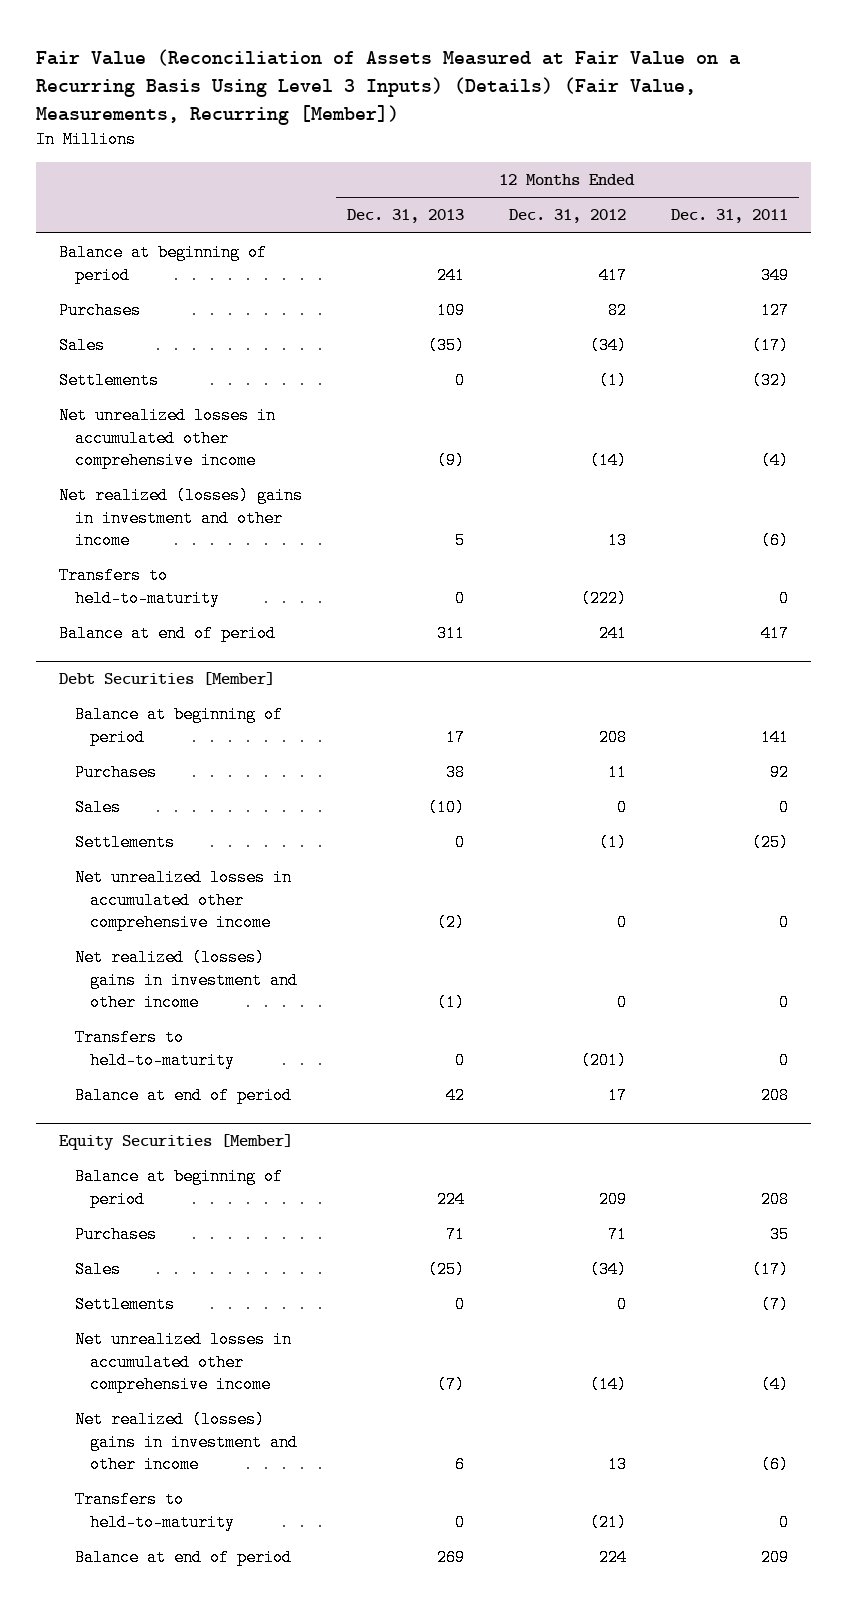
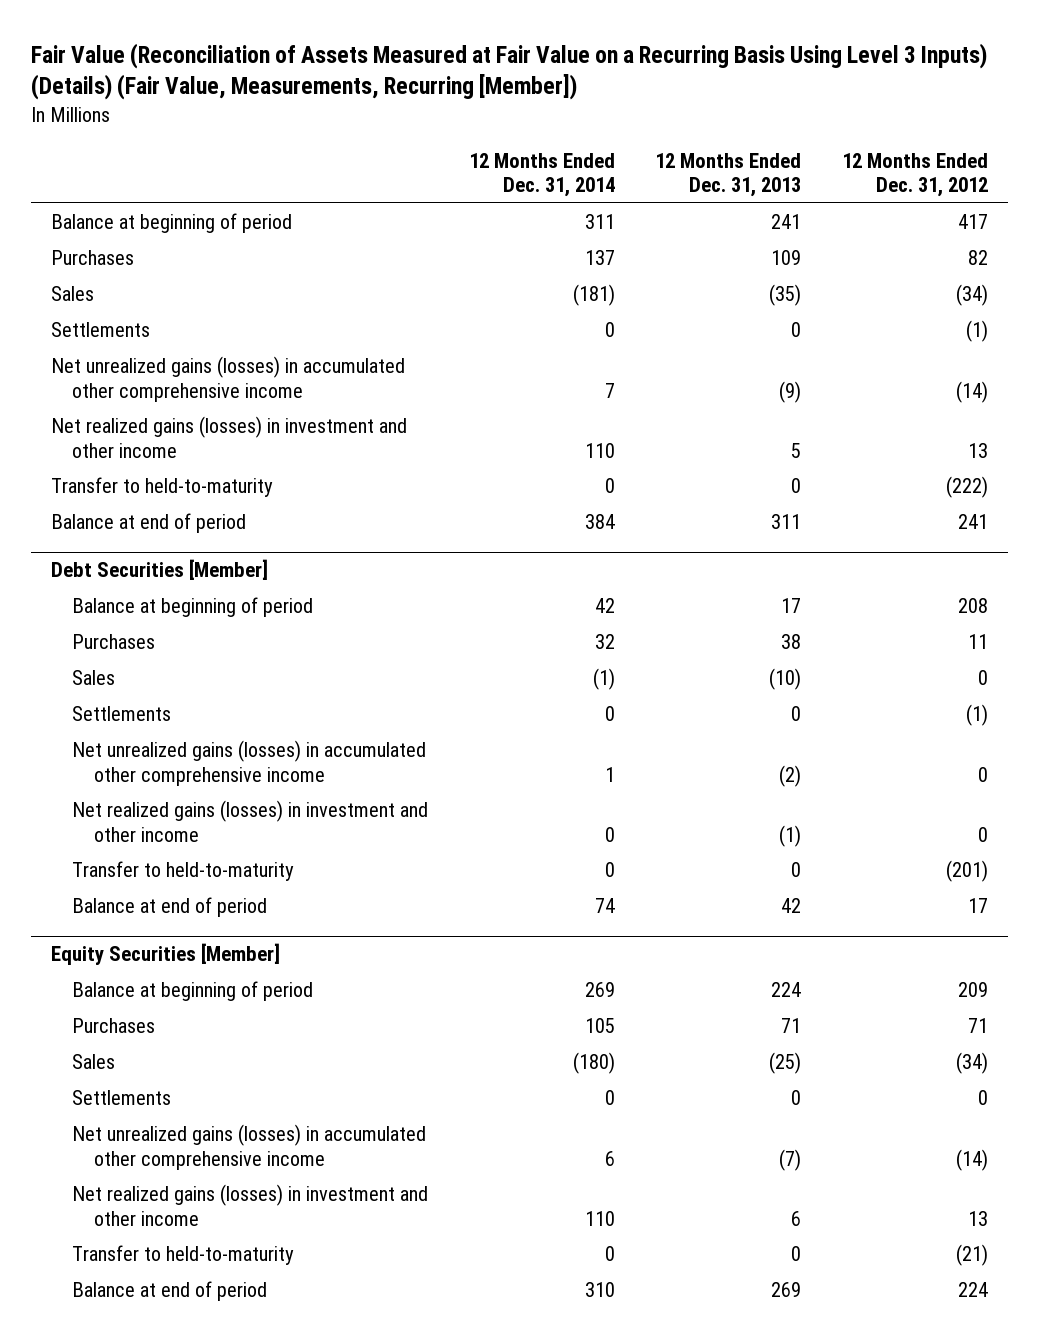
- | 12 Months Ended Dec. 31, 2013 | 12 Months Ended Dec. 31, 2012 | 12 Months Ended Dec. 31, 2011
+ | 12 Months Ended Dec. 31, 2014 | 12 Months Ended Dec. 31, 2013 | 12 Months Ended Dec. 31, 2012
- Net unrealized losses in accumulated other comprehensive income | (9) | (14) | (4)
- Net realized (losses) gains in investment and other income | 5 | 13 | (6)
- Transfers to held-to-maturity | 0 | (222) | 0
+ Net unrealized gains (losses) in accumulated other comprehensive income | 7 | (9) | (14)
+ Net realized gains (losses) in investment and other income | 110 | 5 | 13
+ Transfer to held-to-maturity | 0 | 0 | (222)
@ Debt Securities [Member]
- Net unrealized losses in accumulated other comprehensive income | (2) | 0 | 0
- Net realized (losses) gains in investment and other income | (1) | 0 | 0
- Transfers to held-to-maturity | 0 | (201) | 0
+ Net unrealized gains (losses) in accumulated other comprehensive income | 1 | (2) | 0
+ Net realized gains (losses) in investment and other income | 0 | (1) | 0
+ Transfer to held-to-maturity | 0 | 0 | (201)
@ Equity Securities [Member]
- Net unrealized losses in accumulated other comprehensive income | (7) | (14) | (4)
- Net realized (losses) gains in investment and other income | 6 | 13 | (6)
- Transfers to held-to-maturity | 0 | (21) | 0
+ Net unrealized gains (losses) in accumulated other comprehensive income | 6 | (7) | (14)
+ Net realized gains (losses) in investment and other income | 110 | 6 | 13
+ Transfer to held-to-maturity | 0 | 0 | (21)

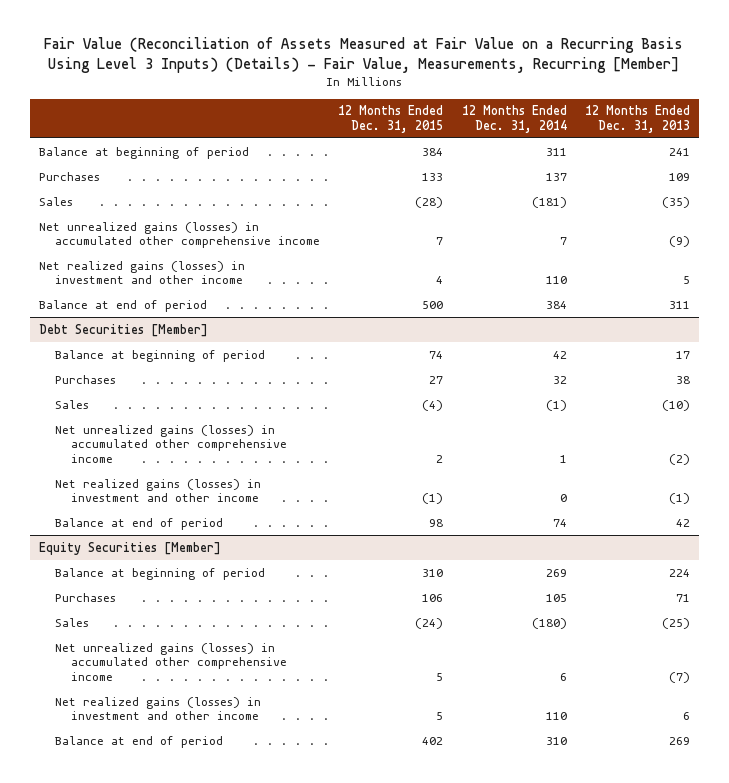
- Fair Value (Reconciliation of Assets Measured at Fair Value on a Recurring Basis Using Level 3 Inputs) (Details) (Fair Value, Measurements, Recurring [Member])
+ Fair Value (Reconciliation of Assets Measured at Fair Value on a Recurring Basis Using Level 3 Inputs) (Details) - Fair Value, Measurements, Recurring [Member]
- | 12 Months Ended Dec. 31, 2014 | 12 Months Ended Dec. 31, 2013 | 12 Months Ended Dec. 31, 2012
+ | 12 Months Ended Dec. 31, 2015 | 12 Months Ended Dec. 31, 2014 | 12 Months Ended Dec. 31, 2013
- Settlements | 0 | 0 | (1)
- Transfer to held-to-maturity | 0 | 0 | (222)
@ Debt Securities [Member]
- Settlements | 0 | 0 | (1)
- Transfer to held-to-maturity | 0 | 0 | (201)
@ Equity Securities [Member]
- Settlements | 0 | 0 | 0
- Transfer to held-to-maturity | 0 | 0 | (21)

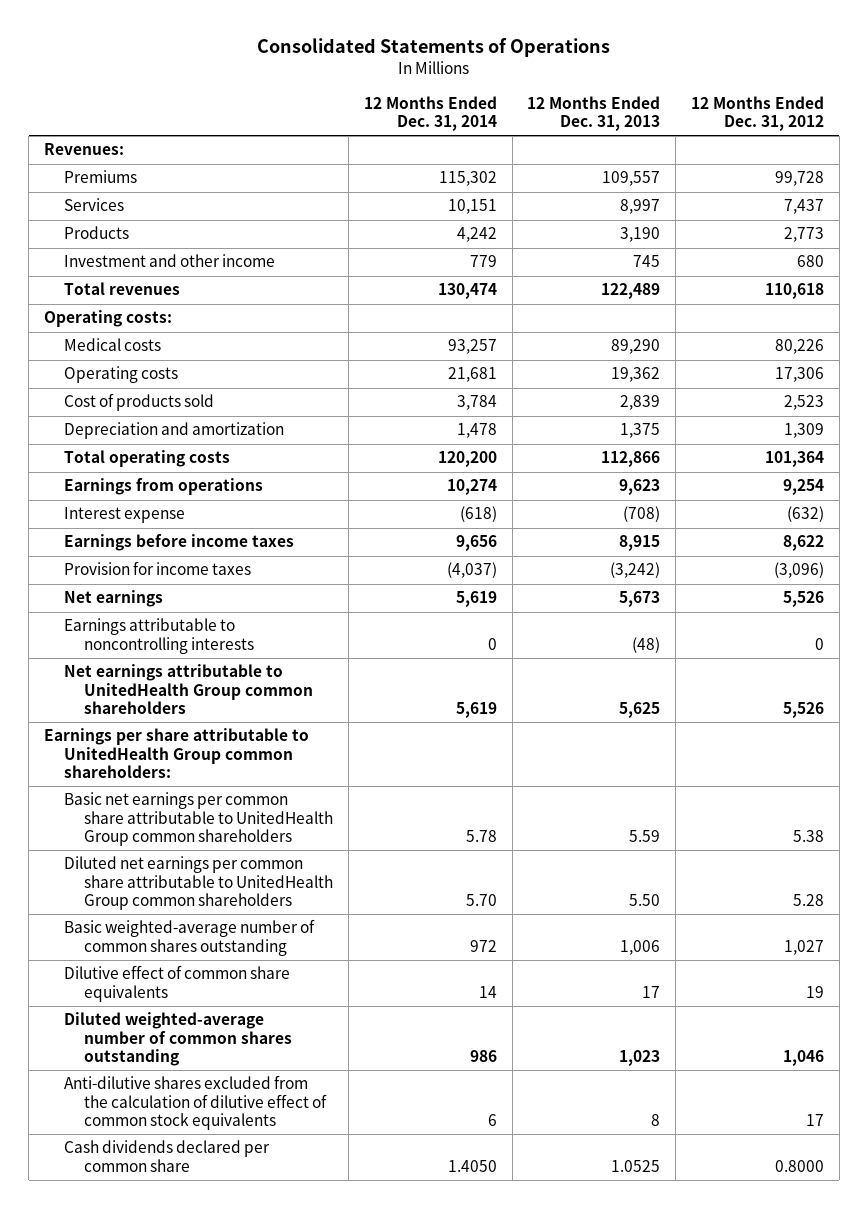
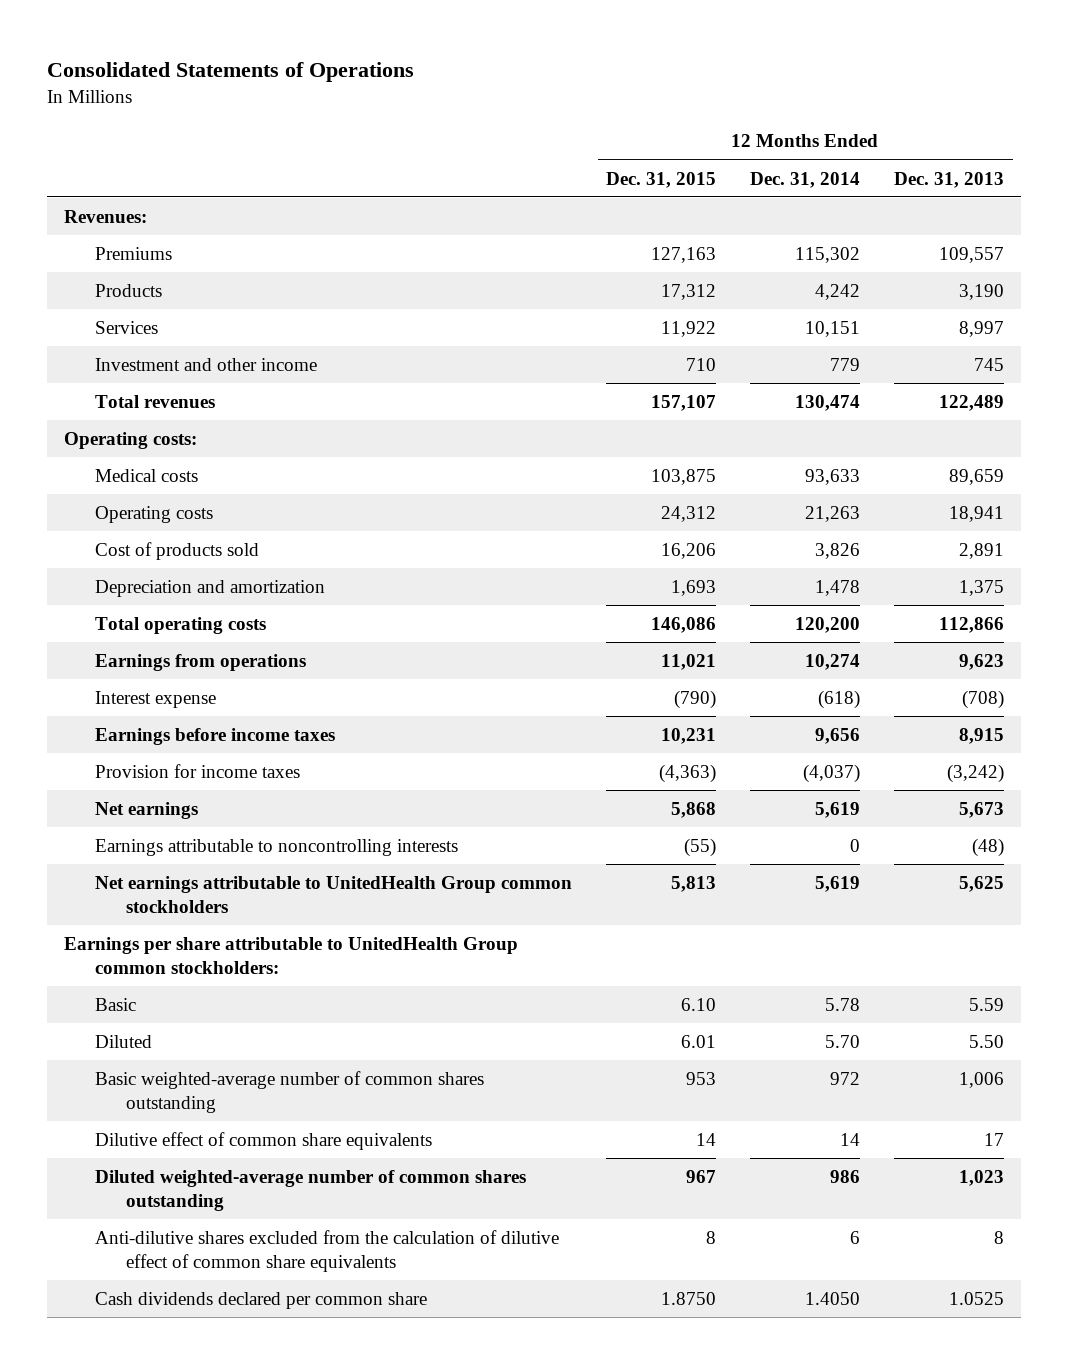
- | 12 Months Ended Dec. 31, 2014 | 12 Months Ended Dec. 31, 2013 | 12 Months Ended Dec. 31, 2012
+ | 12 Months Ended Dec. 31, 2015 | 12 Months Ended Dec. 31, 2014 | 12 Months Ended Dec. 31, 2013
moved down: Services | 11,922 | 10,151 | 8,997
- Medical costs | 93,257 | 89,290 | 80,226
- Operating costs | 21,681 | 19,362 | 17,306
- Cost of products sold | 3,784 | 2,839 | 2,523
+ Medical costs | 103,875 | 93,633 | 89,659
+ Operating costs | 24,312 | 21,263 | 18,941
+ Cost of products sold | 16,206 | 3,826 | 2,891
- Net earnings attributable to UnitedHealth Group common shareholders | 5,619 | 5,625 | 5,526
- Earnings per share attributable to UnitedHealth Group common shareholders:
- Basic net earnings per common share attributable to UnitedHealth Group common shareholders | 5.78 | 5.59 | 5.38
- Diluted net earnings per common share attributable to UnitedHealth Group common shareholders | 5.70 | 5.50 | 5.28
+ Net earnings attributable to UnitedHealth Group common stockholders | 5,813 | 5,619 | 5,625
+ Earnings per share attributable to UnitedHealth Group common stockholders:
+ Basic | 6.10 | 5.78 | 5.59
+ Diluted | 6.01 | 5.70 | 5.50
- Anti-dilutive shares excluded from the calculation of dilutive effect of common stock equivalents | 6 | 8 | 17
+ Anti-dilutive shares excluded from the calculation of dilutive effect of common share equivalents | 8 | 6 | 8

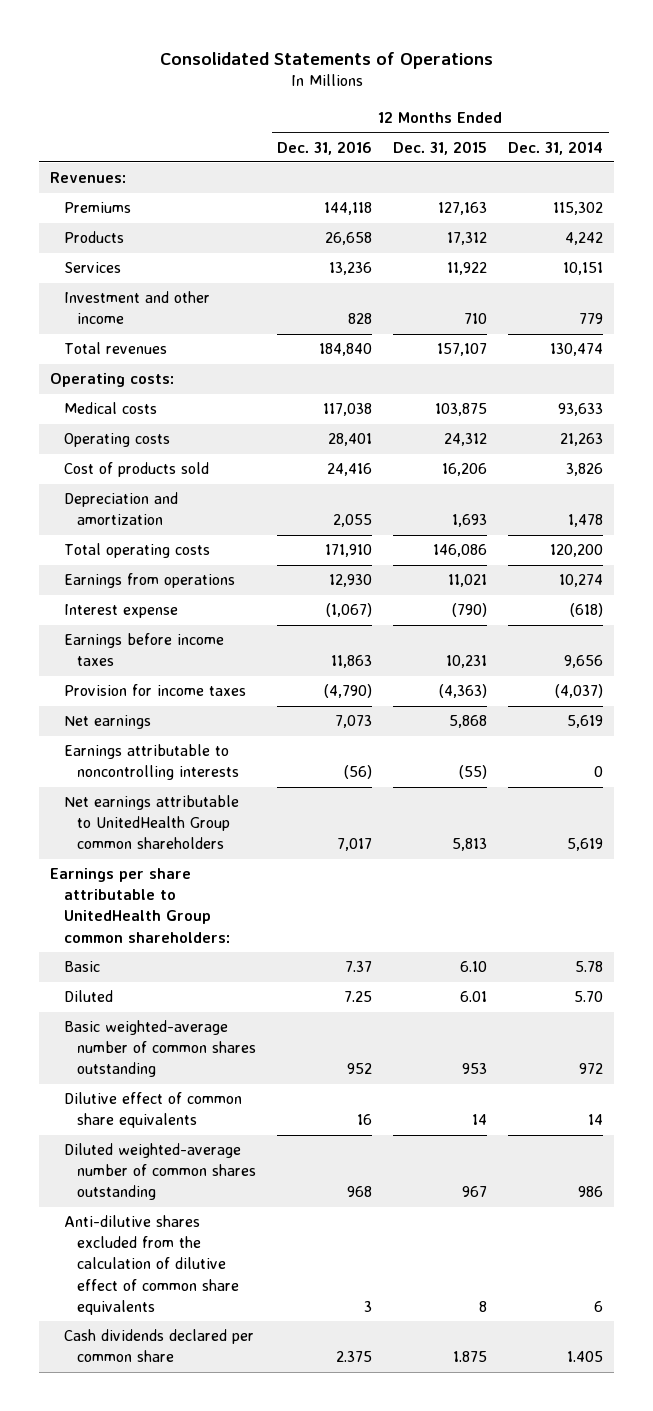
- | 12 Months Ended Dec. 31, 2015 | 12 Months Ended Dec. 31, 2014 | 12 Months Ended Dec. 31, 2013
+ | 12 Months Ended Dec. 31, 2016 | 12 Months Ended Dec. 31, 2015 | 12 Months Ended Dec. 31, 2014
- Net earnings attributable to UnitedHealth Group common stockholders | 5,813 | 5,619 | 5,625
- Earnings per share attributable to UnitedHealth Group common stockholders:
+ Net earnings attributable to UnitedHealth Group common shareholders | 7,017 | 5,813 | 5,619
+ Earnings per share attributable to UnitedHealth Group common shareholders:
- Cash dividends declared per common share | 1.8750 | 1.4050 | 1.0525
+ Cash dividends declared per common share | 2.375 | 1.875 | 1.405

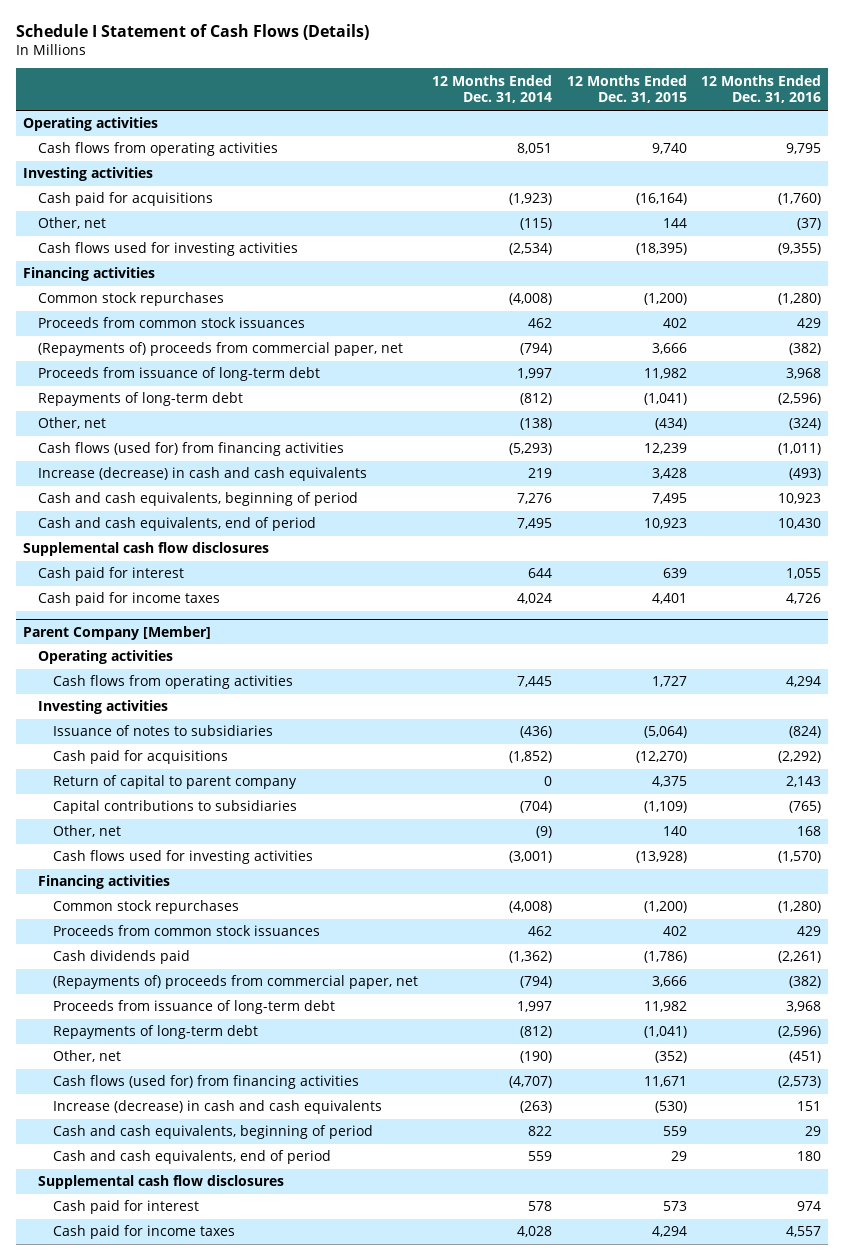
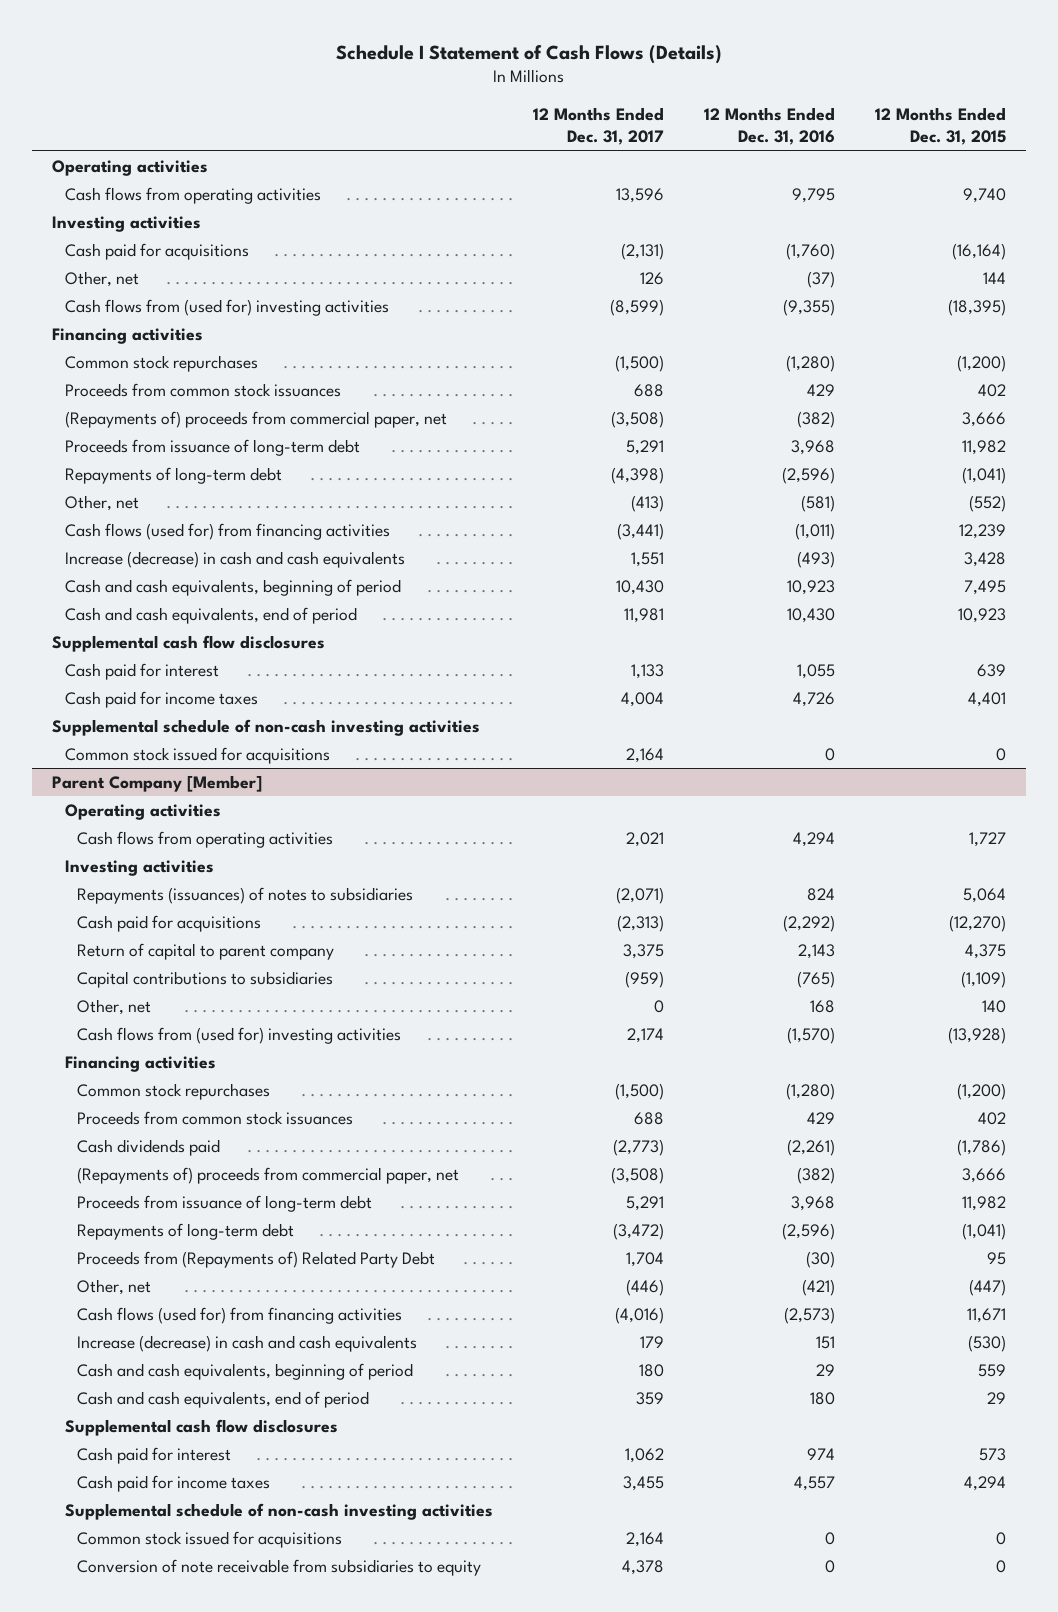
- | 12 Months Ended Dec. 31, 2014 | 12 Months Ended Dec. 31, 2015 | 12 Months Ended Dec. 31, 2016
+ | 12 Months Ended Dec. 31, 2017 | 12 Months Ended Dec. 31, 2016 | 12 Months Ended Dec. 31, 2015
- Cash flows used for investing activities | (2,534) | (18,395) | (9,355)
+ Cash flows from (used for) investing activities | (8,599) | (9,355) | (18,395)
- Other, net | (138) | (434) | (324)
+ Other, net | (413) | (581) | (552)
+ Supplemental schedule of non-cash investing activities
+ Common stock issued for acquisitions | 2,164 | 0 | 0
@ Parent Company [Member]
- Issuance of notes to subsidiaries | (436) | (5,064) | (824)
+ Repayments (issuances) of notes to subsidiaries | (2,071) | 824 | 5,064
- Cash flows used for investing activities | (3,001) | (13,928) | (1,570)
+ Cash flows from (used for) investing activities | 2,174 | (1,570) | (13,928)
- Other, net | (190) | (352) | (451)
+ Proceeds from (Repayments of) Related Party Debt | 1,704 | (30) | 95
+ Other, net | (446) | (421) | (447)
+ Supplemental schedule of non-cash investing activities
+ Common stock issued for acquisitions | 2,164 | 0 | 0
+ Conversion of note receivable from subsidiaries to equity | 4,378 | 0 | 0

